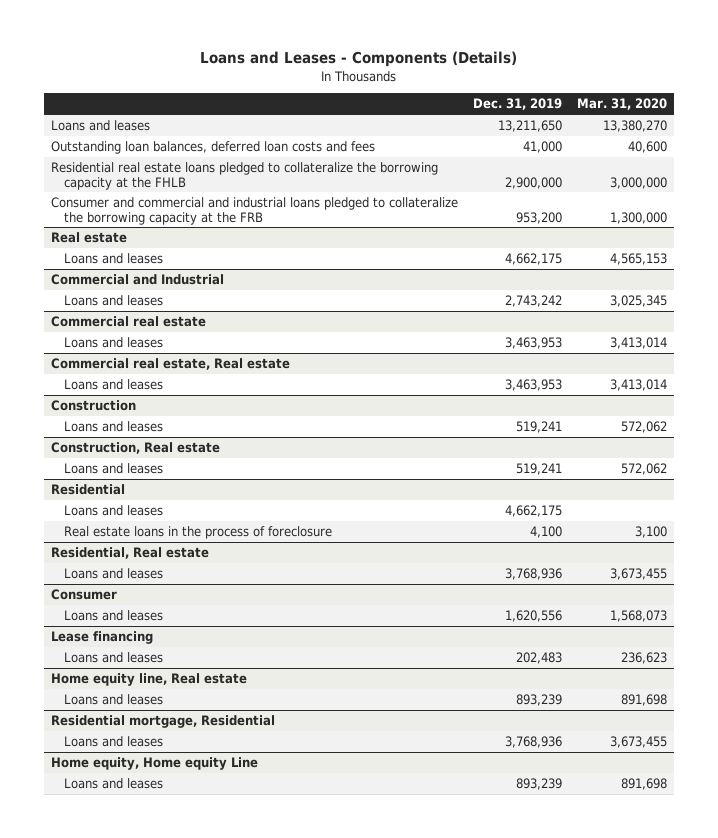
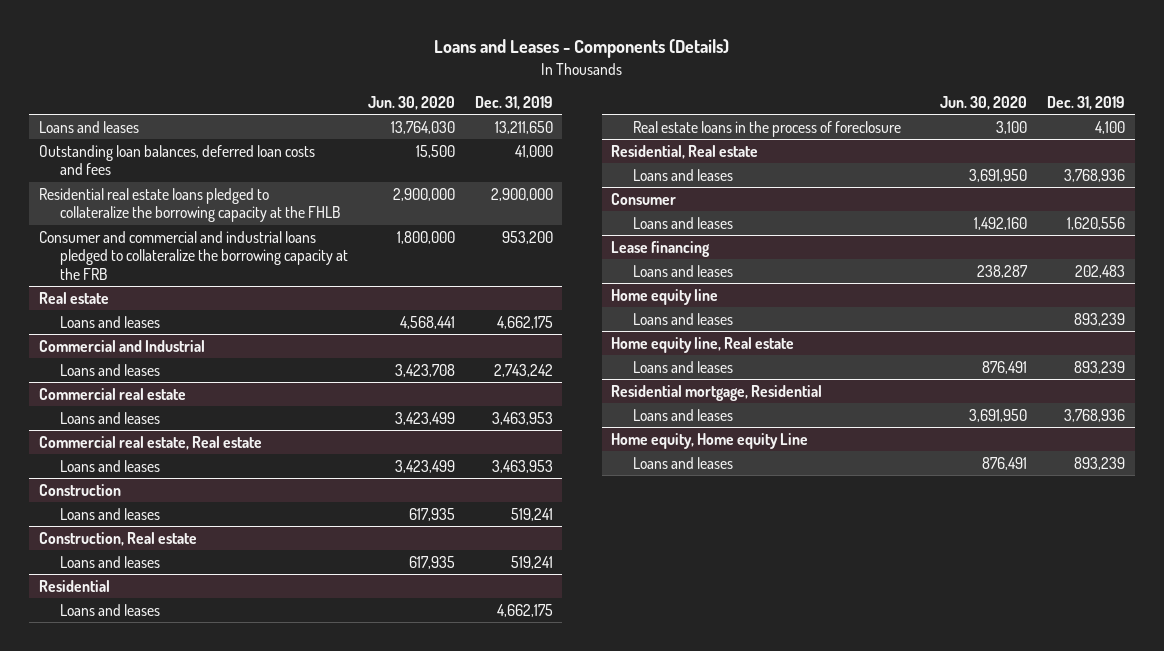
- | Dec. 31, 2019 | Mar. 31, 2020
+ | Jun. 30, 2020 | Dec. 31, 2019
+ Home equity line
+ Loans and leases | | 893,239

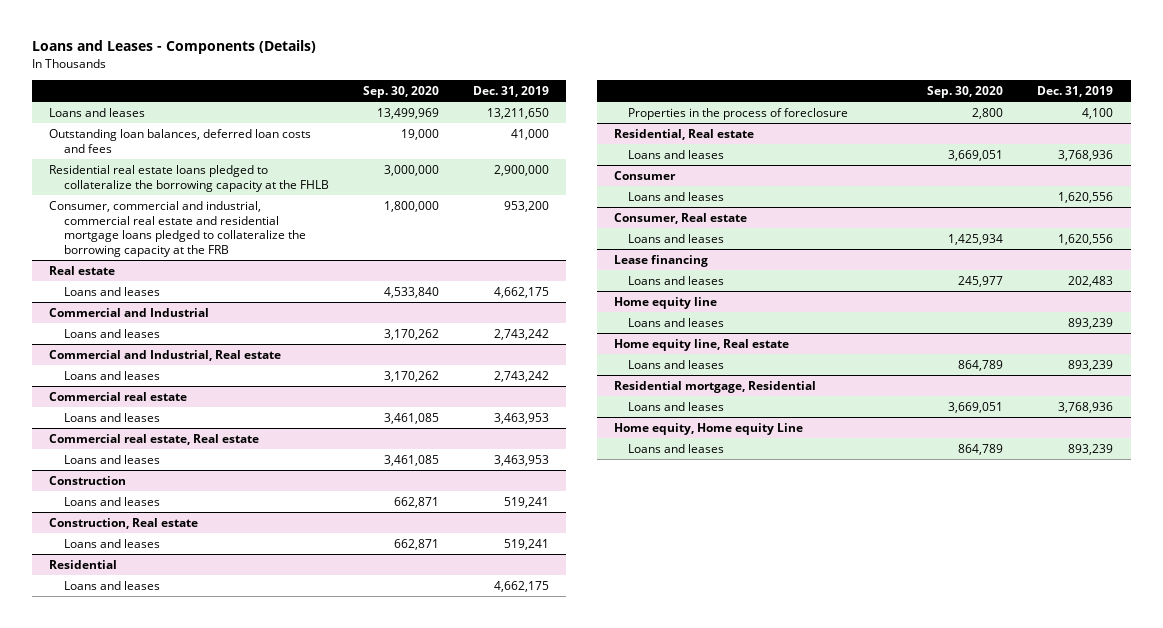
- | Jun. 30, 2020 | Dec. 31, 2019
+ | Sep. 30, 2020 | Dec. 31, 2019
- Consumer and commercial and industrial loans pledged to collateralize the borrowing capacity at the FRB | 1,800,000 | 953,200
+ Consumer, commercial and industrial, commercial real estate and residential mortgage loans pledged to collateralize the borrowing capacity at the FRB | 1,800,000 | 953,200
+ Commercial and Industrial, Real estate
+ Loans and leases | 3,170,262 | 2,743,242
@ Residential
- Real estate loans in the process of foreclosure | 3,100 | 4,100
+ Properties in the process of foreclosure | 2,800 | 4,100
+ Consumer, Real estate
+ Loans and leases | 1,425,934 | 1,620,556

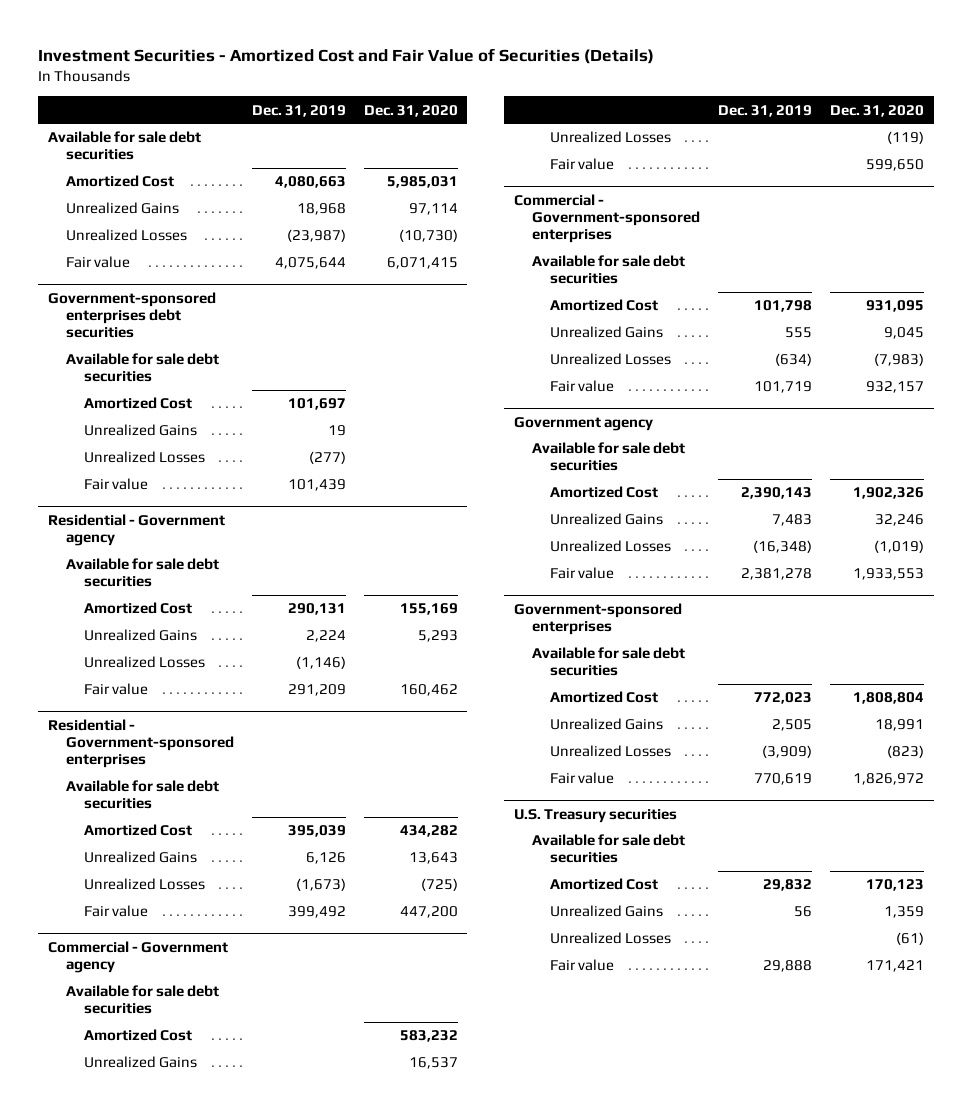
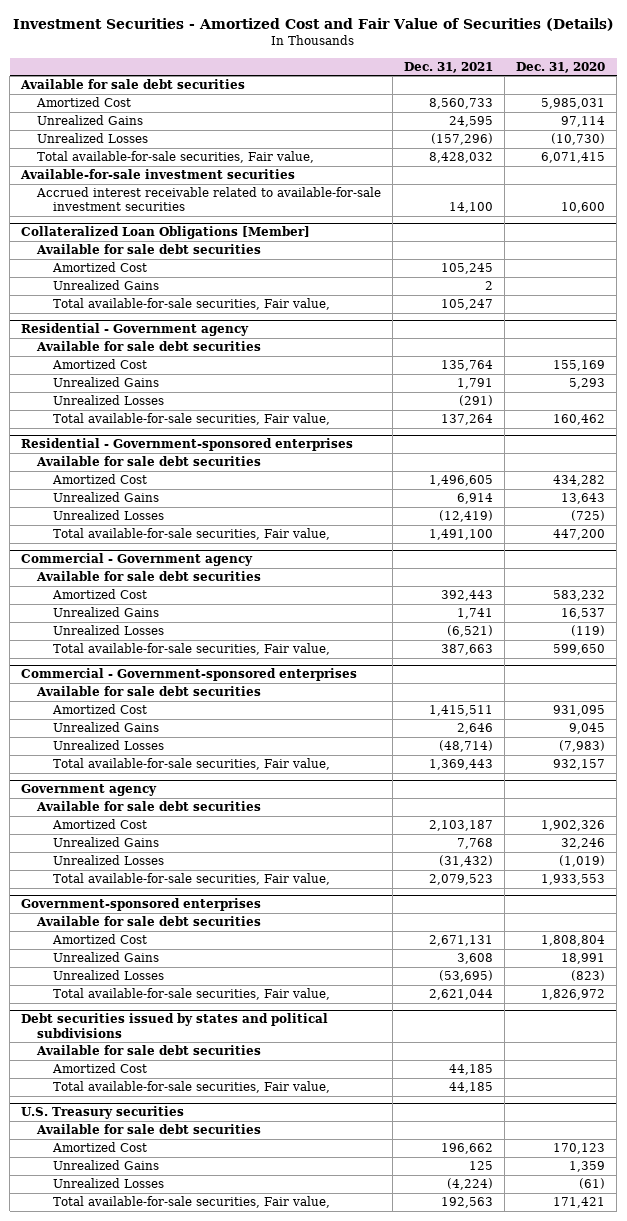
- | Dec. 31, 2019 | Dec. 31, 2020
+ | Dec. 31, 2021 | Dec. 31, 2020
- Fair value | 4,075,644 | 6,071,415
- Government-sponsored enterprises debt securities
+ Total available-for-sale securities, Fair value, | 8,428,032 | 6,071,415
+ Available-for-sale investment securities
+ Accrued interest receivable related to available-for-sale investment securities | 14,100 | 10,600
+ Collateralized Loan Obligations [Member]
- Unrealized Losses | (277) |
- Fair value | 101,439 |
+ Total available-for-sale securities, Fair value, | 105,247 |
@ Residential - Government agency
- Fair value | 291,209 | 160,462
+ Total available-for-sale securities, Fair value, | 137,264 | 160,462
@ Residential - Government-sponsored enterprises
- Fair value | 399,492 | 447,200
+ Total available-for-sale securities, Fair value, | 1,491,100 | 447,200
@ Commercial - Government agency
- Fair value | | 599,650
+ Total available-for-sale securities, Fair value, | 387,663 | 599,650
@ Commercial - Government-sponsored enterprises
- Fair value | 101,719 | 932,157
+ Total available-for-sale securities, Fair value, | 1,369,443 | 932,157
@ Government agency
- Fair value | 2,381,278 | 1,933,553
+ Total available-for-sale securities, Fair value, | 2,079,523 | 1,933,553
@ Government-sponsored enterprises
- Fair value | 770,619 | 1,826,972
+ Total available-for-sale securities, Fair value, | 2,621,044 | 1,826,972
+ Debt securities issued by states and political subdivisions
+ Available for sale debt securities
+ Amortized Cost | 44,185 |
+ Total available-for-sale securities, Fair value, | 44,185 |
@ U.S. Treasury securities
- Fair value | 29,888 | 171,421
+ Total available-for-sale securities, Fair value, | 192,563 | 171,421

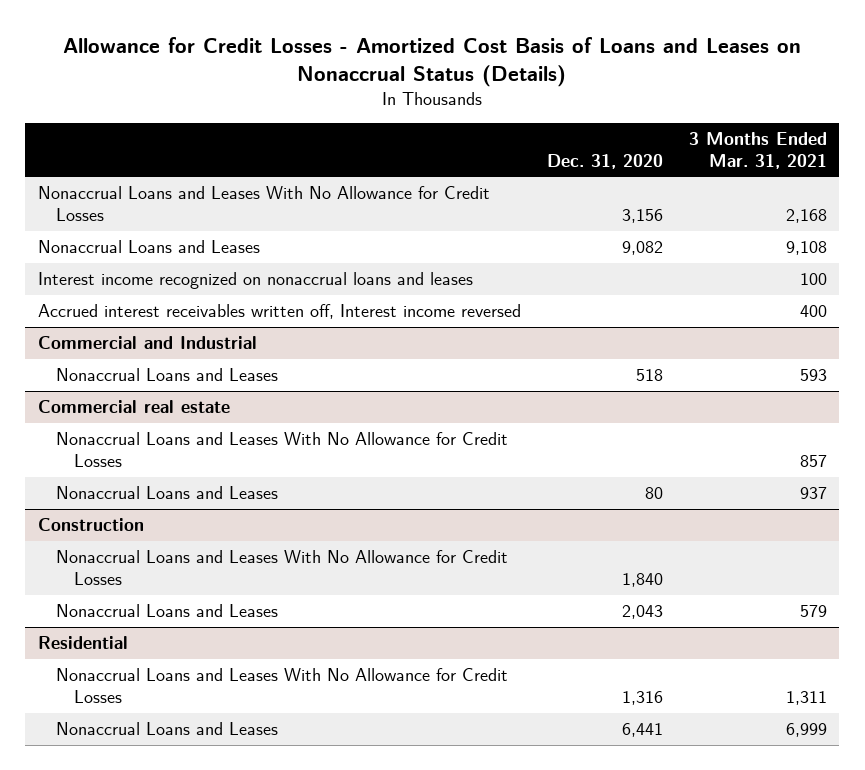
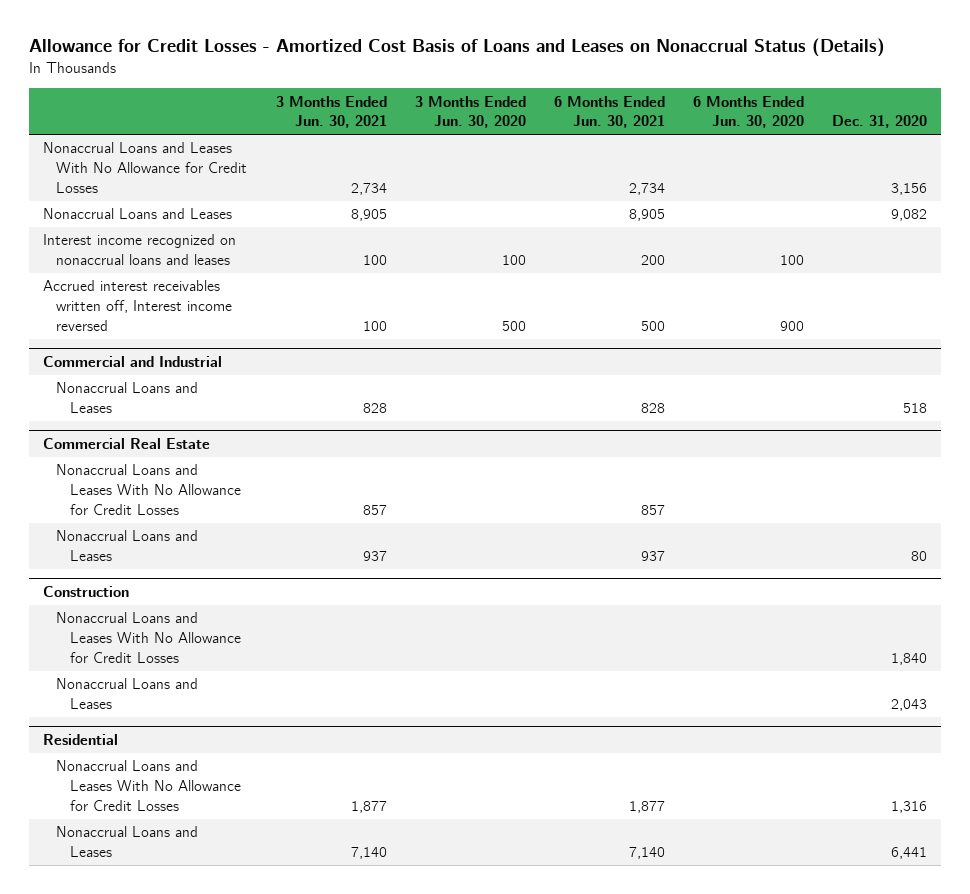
- | Dec. 31, 2020 | 3 Months Ended Mar. 31, 2021
+ | 3 Months Ended Jun. 30, 2021 | 3 Months Ended Jun. 30, 2020 | 6 Months Ended Jun. 30, 2021 | 6 Months Ended Jun. 30, 2020 | Dec. 31, 2020
- Commercial real estate
+ Commercial Real Estate

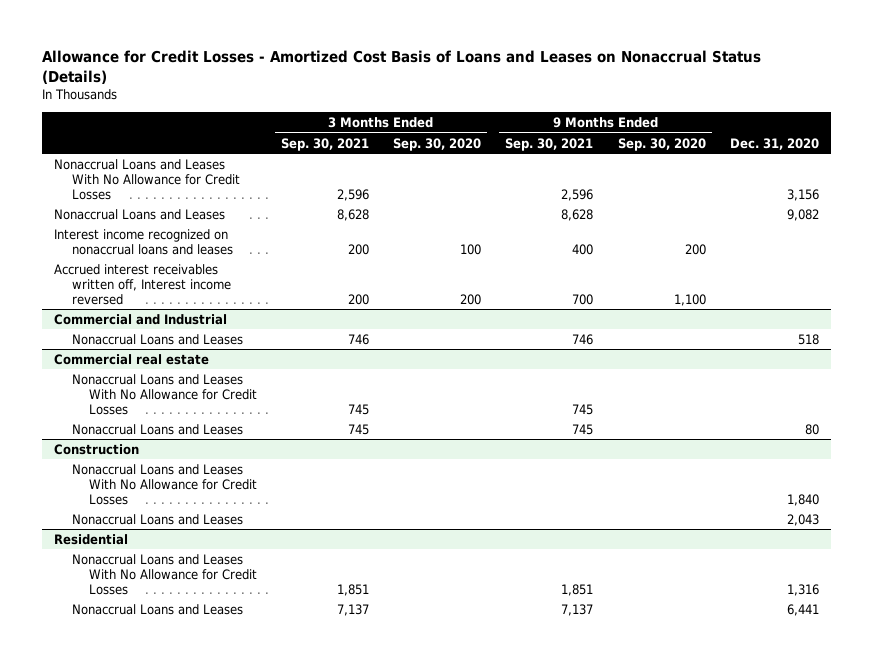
- | 3 Months Ended Jun. 30, 2021 | 3 Months Ended Jun. 30, 2020 | 6 Months Ended Jun. 30, 2021 | 6 Months Ended Jun. 30, 2020 | Dec. 31, 2020
+ | 3 Months Ended Sep. 30, 2021 | 3 Months Ended Sep. 30, 2020 | 9 Months Ended Sep. 30, 2021 | 9 Months Ended Sep. 30, 2020 | Dec. 31, 2020
- Commercial Real Estate
+ Commercial real estate

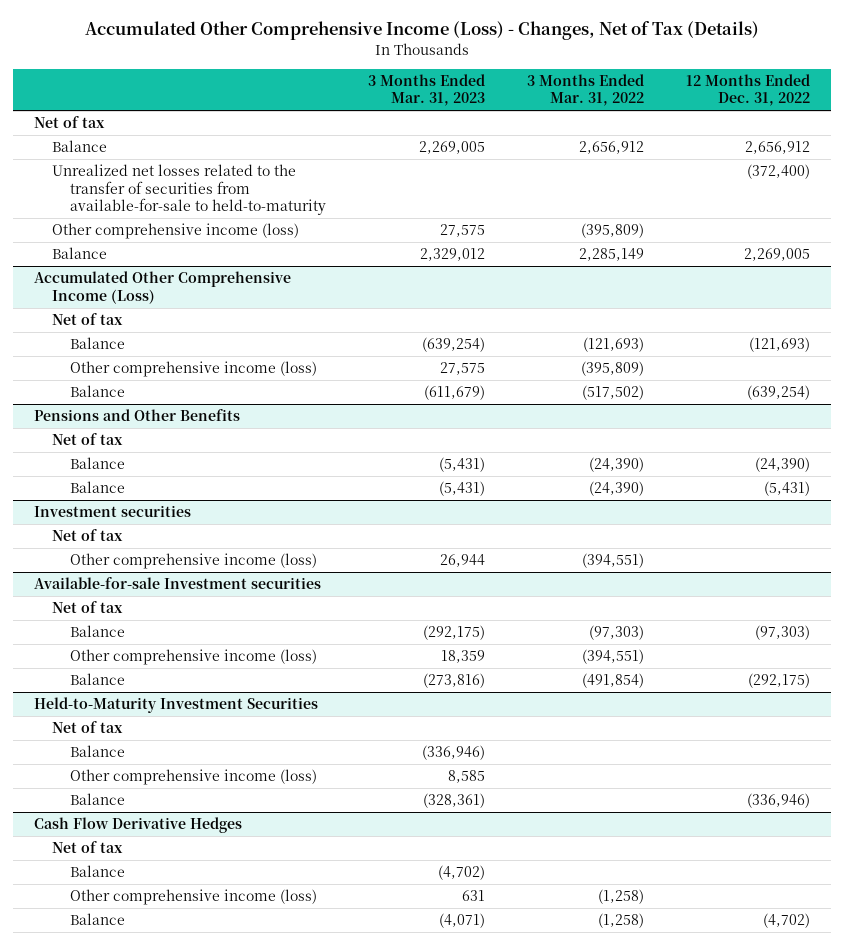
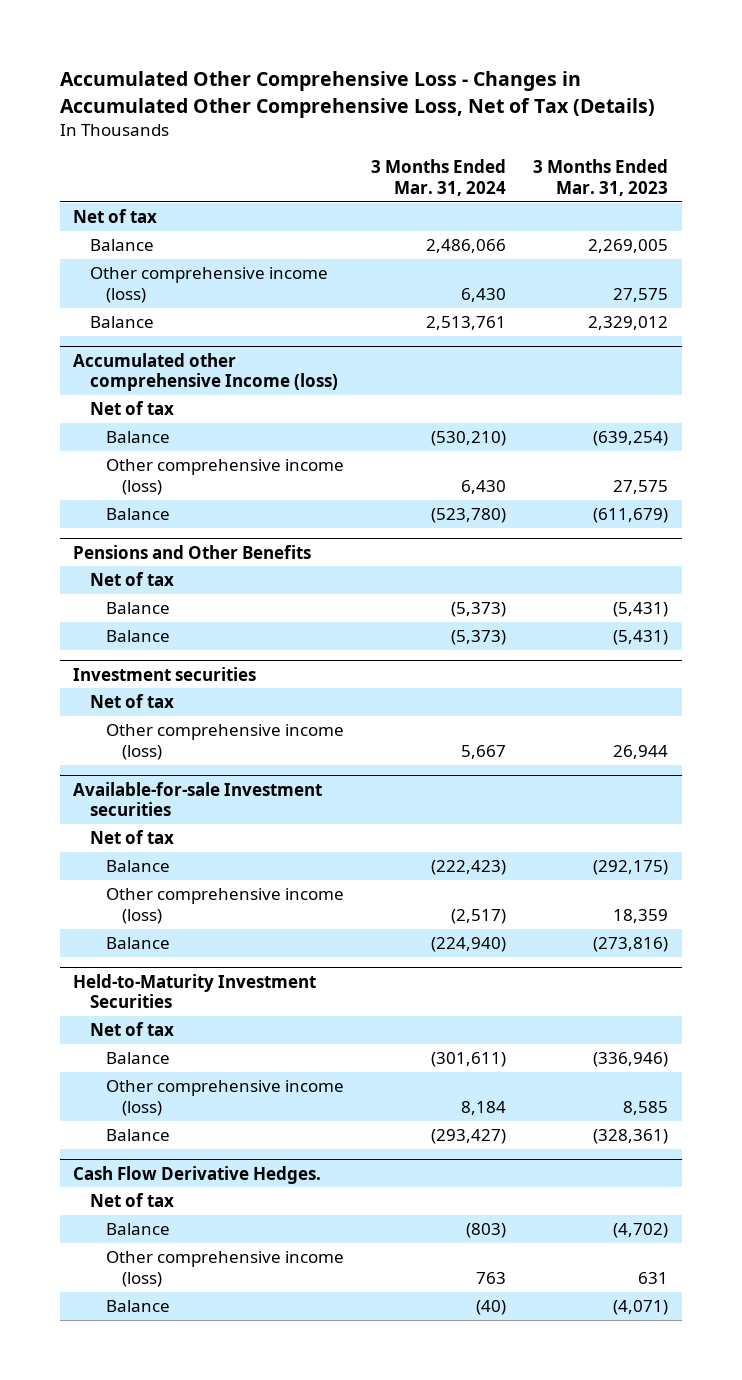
- Accumulated Other Comprehensive Income (Loss) - Changes, Net of Tax (Details)
+ Accumulated Other Comprehensive Loss - Changes in Accumulated Other Comprehensive Loss, Net of Tax (Details)
- | 3 Months Ended Mar. 31, 2023 | 3 Months Ended Mar. 31, 2022 | 12 Months Ended Dec. 31, 2022
+ | 3 Months Ended Mar. 31, 2024 | 3 Months Ended Mar. 31, 2023
- Unrealized net losses related to the transfer of securities from available-for-sale to held-to-maturity | | | (372,400)
- Accumulated Other Comprehensive Income (Loss)
+ Accumulated other comprehensive Income (loss)
- Cash Flow Derivative Hedges
+ Cash Flow Derivative Hedges.

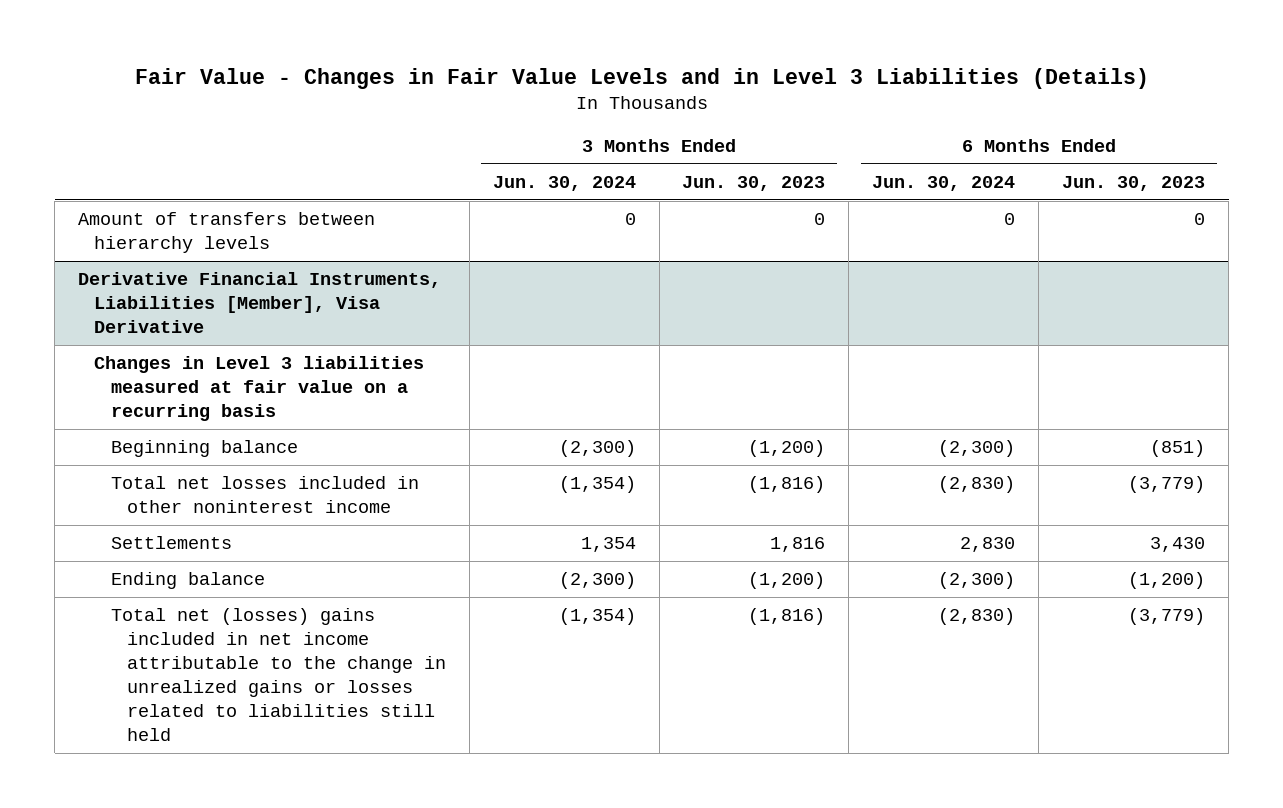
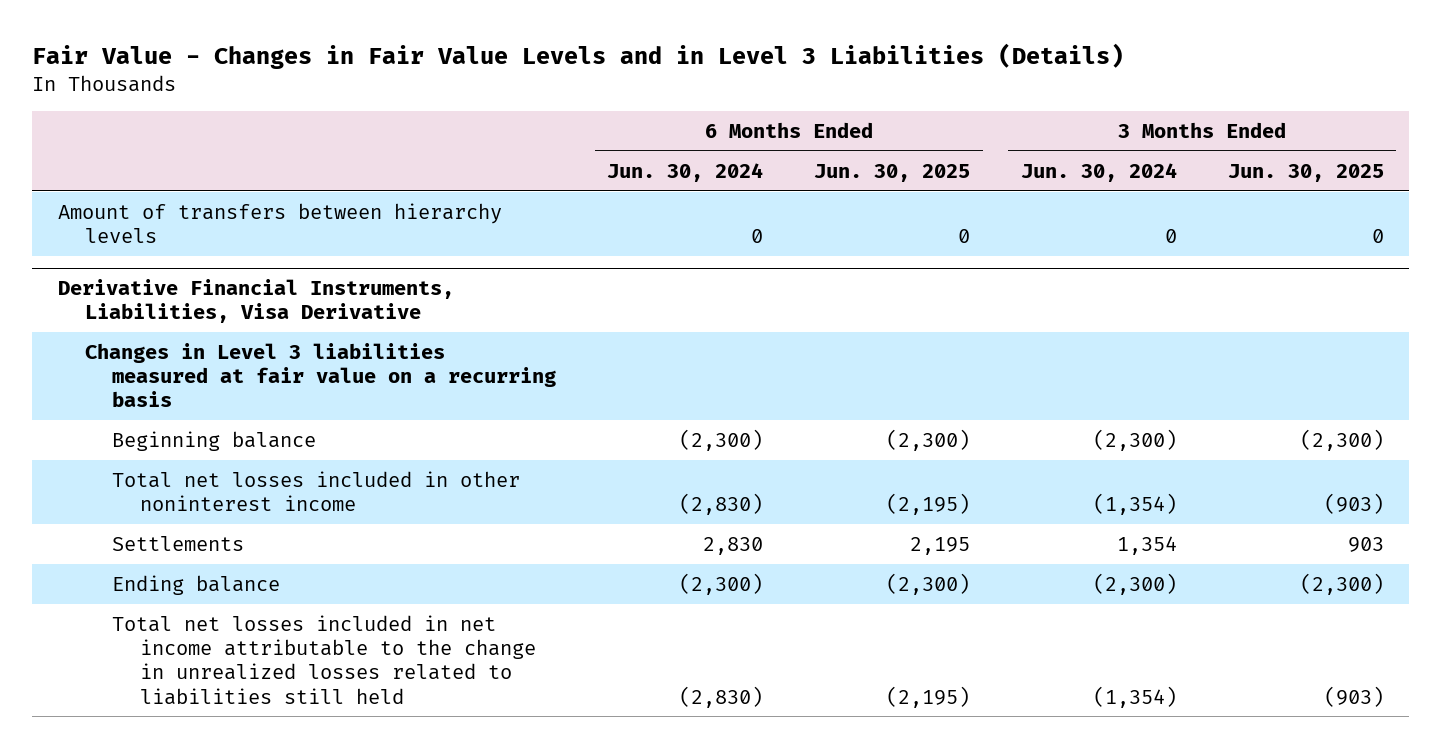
- | 3 Months Ended Jun. 30, 2024 | 3 Months Ended Jun. 30, 2023 | 6 Months Ended Jun. 30, 2024 | 6 Months Ended Jun. 30, 2023
+ | 6 Months Ended Jun. 30, 2024 | 6 Months Ended Jun. 30, 2025 | 3 Months Ended Jun. 30, 2024 | 3 Months Ended Jun. 30, 2025
- Derivative Financial Instruments, Liabilities [Member], Visa Derivative
+ Derivative Financial Instruments, Liabilities, Visa Derivative
- Total net (losses) gains included in net income attributable to the change in unrealized gains or losses related to liabilities still held | (1,354) | (1,816) | (2,830) | (3,779)
+ Total net losses included in net income attributable to the change in unrealized losses related to liabilities still held | (2,830) | (2,195) | (1,354) | (903)

